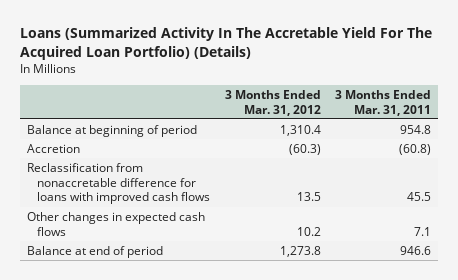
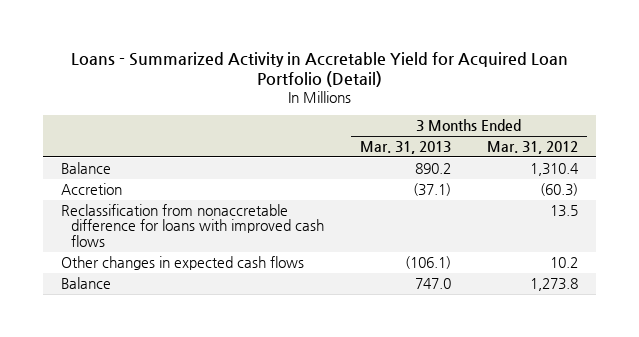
- Loans (Summarized Activity In The Accretable Yield For The Acquired Loan Portfolio) (Details)
+ Loans - Summarized Activity in Accretable Yield for Acquired Loan Portfolio (Detail)
- | 3 Months Ended Mar. 31, 2012 | 3 Months Ended Mar. 31, 2011
+ | 3 Months Ended Mar. 31, 2013 | 3 Months Ended Mar. 31, 2012
- Balance at beginning of period | 1,310.4 | 954.8
+ Balance | 890.2 | 1,310.4
- Balance at end of period | 1,273.8 | 946.6
+ Balance | 747.0 | 1,273.8

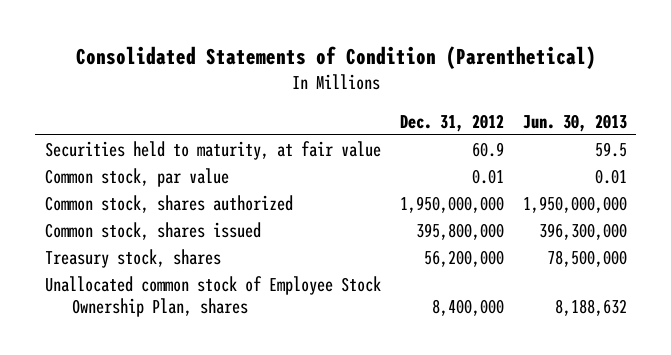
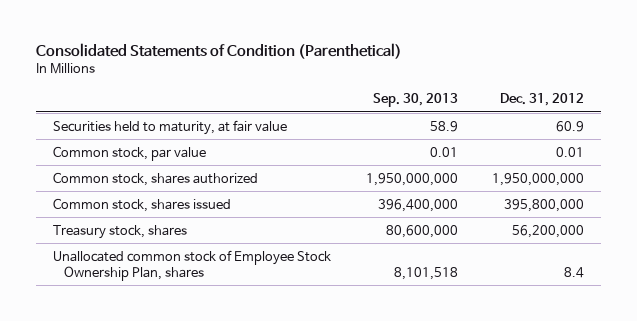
- | Dec. 31, 2012 | Jun. 30, 2013
+ | Sep. 30, 2013 | Dec. 31, 2012
- Unallocated common stock of Employee Stock Ownership Plan, shares | 8,400,000 | 8,188,632
+ Unallocated common stock of Employee Stock Ownership Plan, shares | 8,101,518 | 8.4

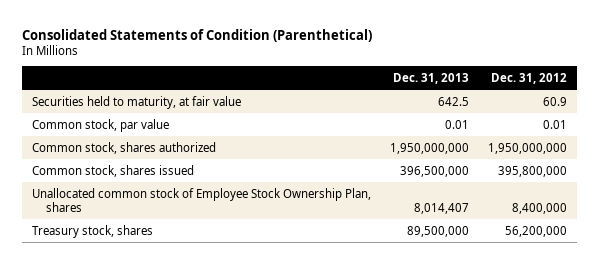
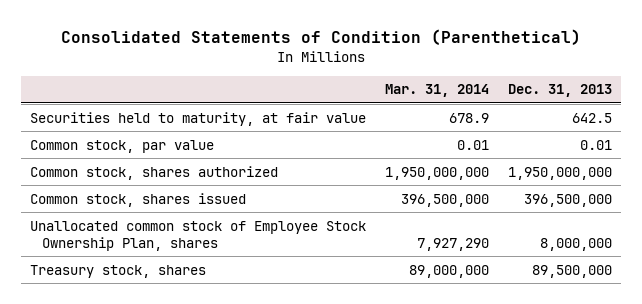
- | Dec. 31, 2013 | Dec. 31, 2012
+ | Mar. 31, 2014 | Dec. 31, 2013
- Unallocated common stock of Employee Stock Ownership Plan, shares | 8,014,407 | 8,400,000
+ Unallocated common stock of Employee Stock Ownership Plan, shares | 7,927,290 | 8,000,000

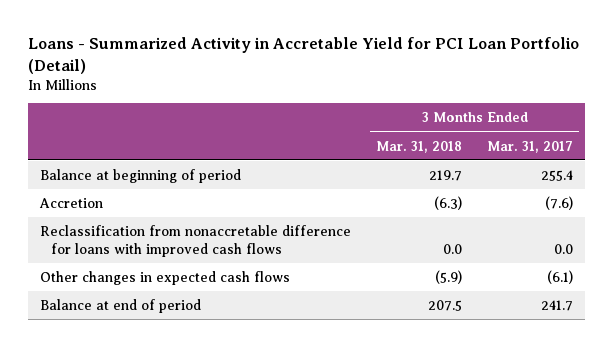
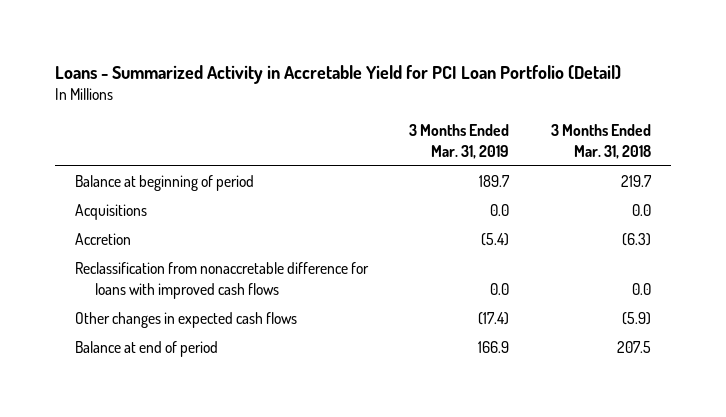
- | 3 Months Ended Mar. 31, 2018 | 3 Months Ended Mar. 31, 2017
+ | 3 Months Ended Mar. 31, 2019 | 3 Months Ended Mar. 31, 2018
+ Acquisitions | 0.0 | 0.0

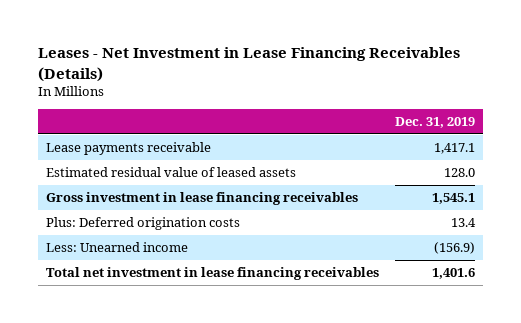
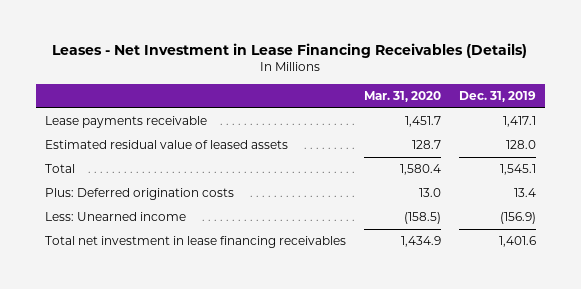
- | Dec. 31, 2019
+ | Mar. 31, 2020 | Dec. 31, 2019
- Gross investment in lease financing receivables | 1,545.1
+ Total | 1,580.4 | 1,545.1

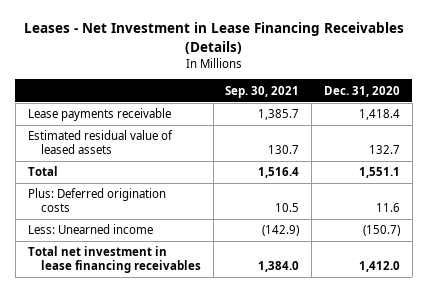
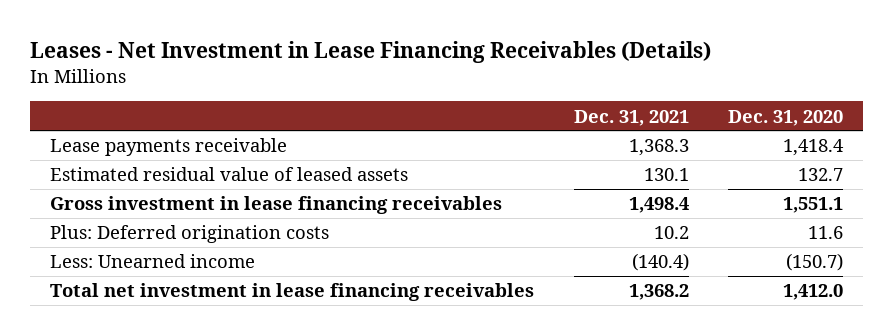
- | Sep. 30, 2021 | Dec. 31, 2020
+ | Dec. 31, 2021 | Dec. 31, 2020
- Total | 1,516.4 | 1,551.1
+ Gross investment in lease financing receivables | 1,498.4 | 1,551.1

